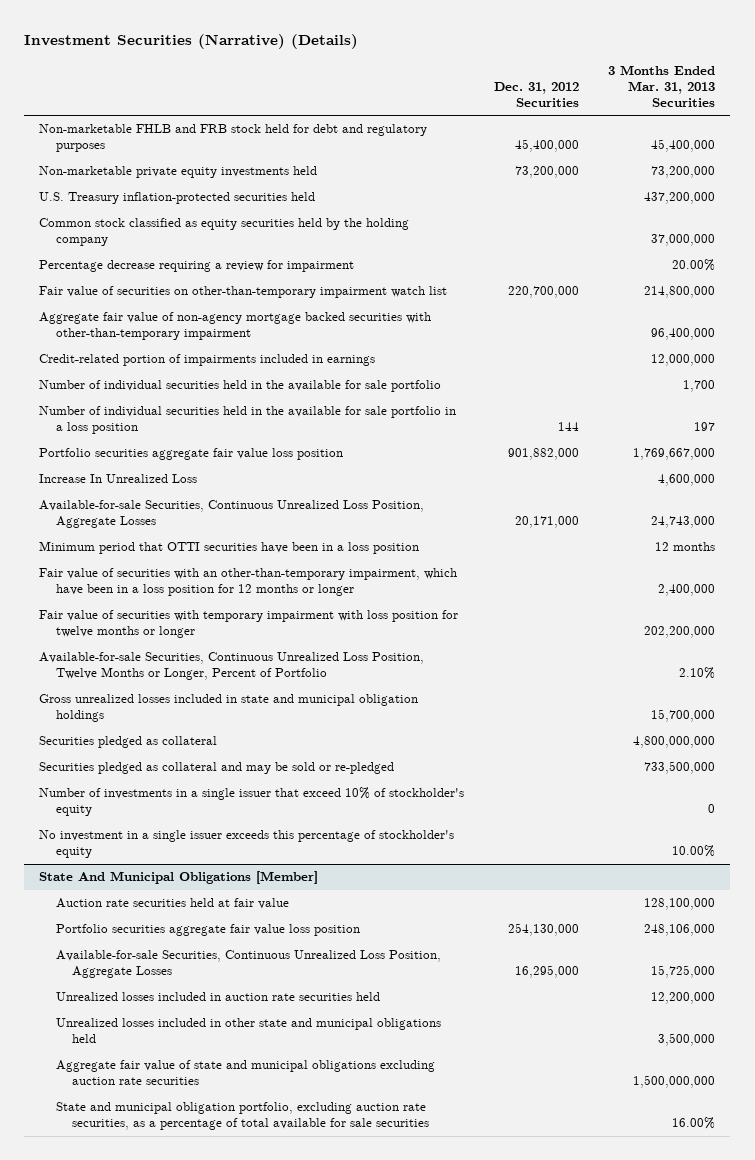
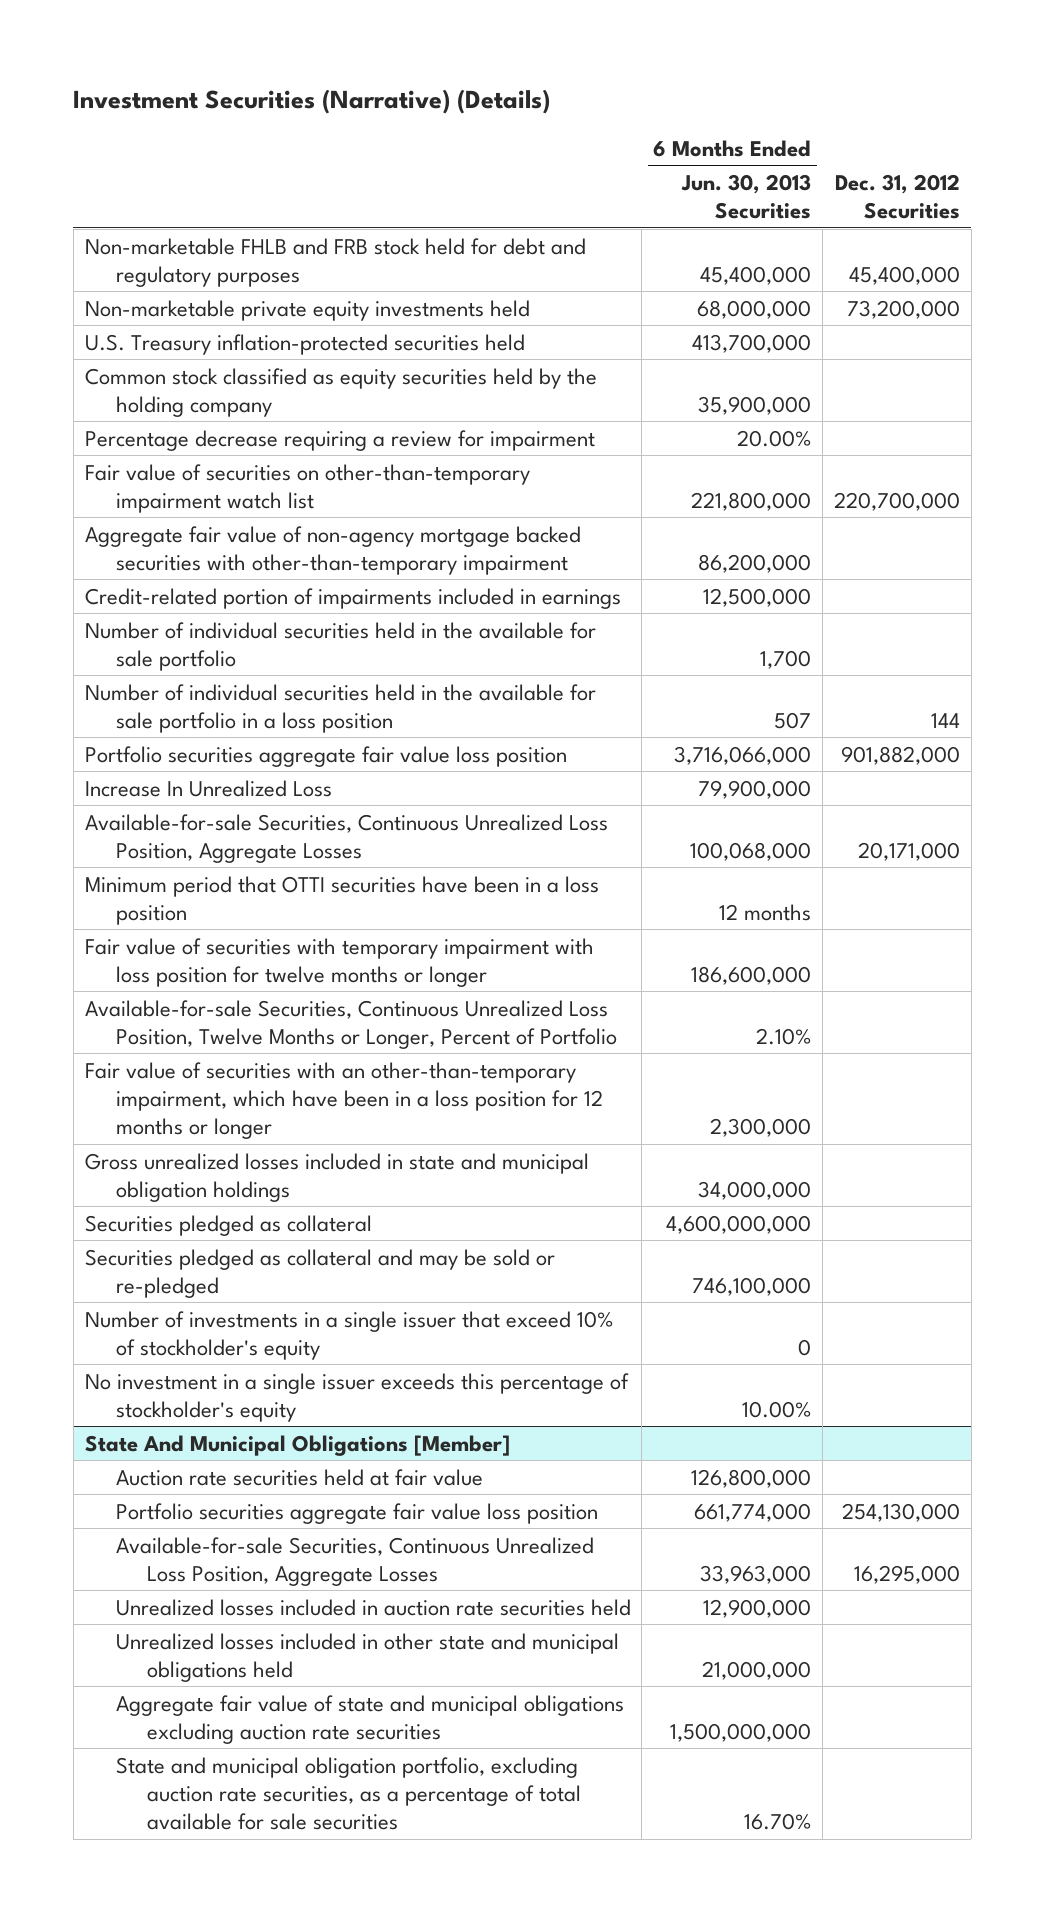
- | Dec. 31, 2012 Securities | 3 Months Ended Mar. 31, 2013 Securities
+ | 6 Months Ended Jun. 30, 2013 Securities | Dec. 31, 2012 Securities
moved down: Fair value of securities with an other-than-temporary impairment, which have been in a loss position for 12 months or longer | 2,300,000 |

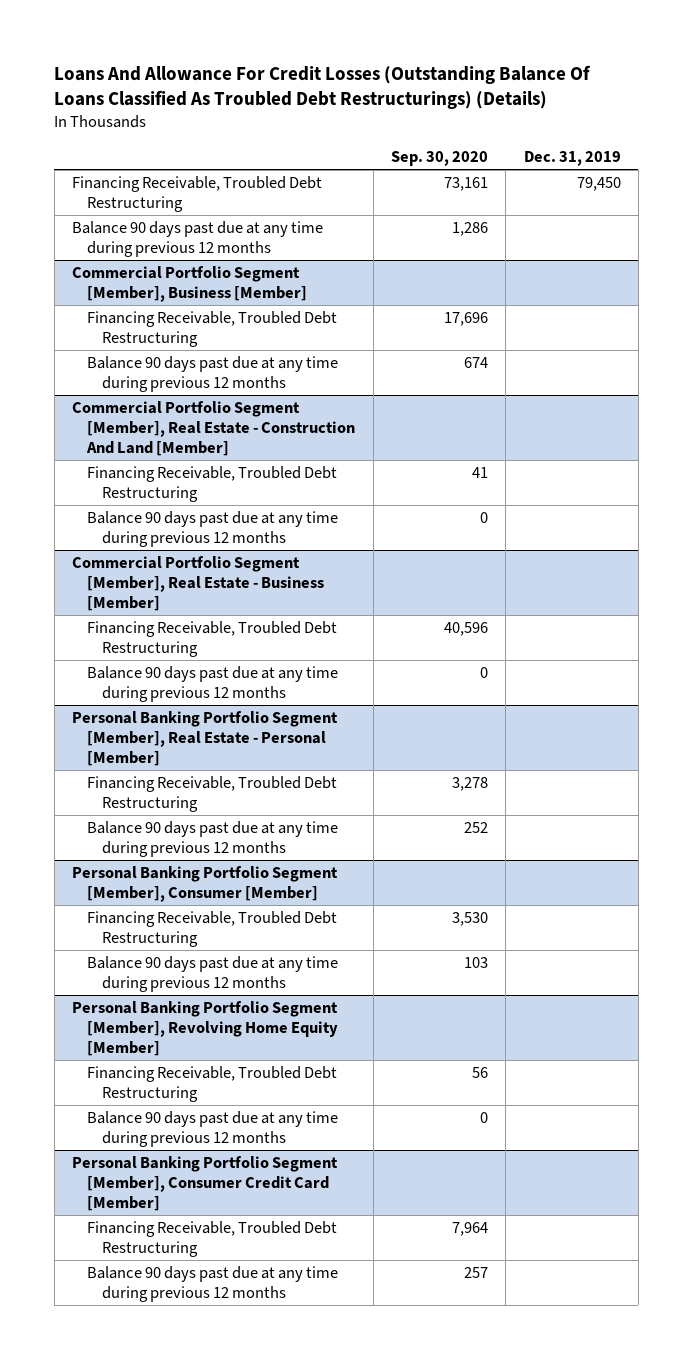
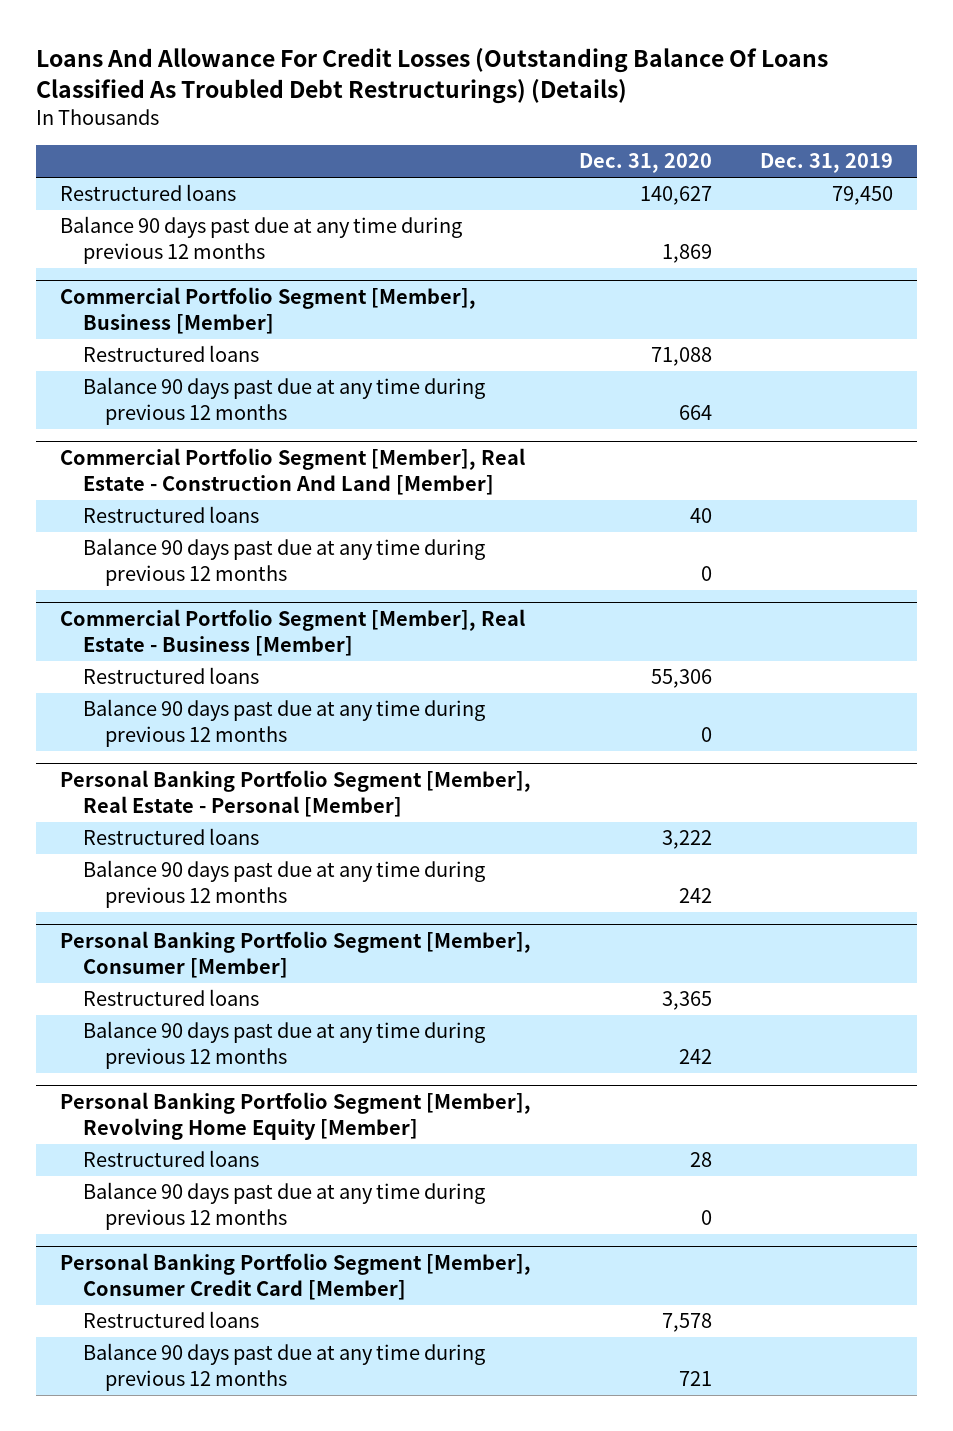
- | Sep. 30, 2020 | Dec. 31, 2019
+ | Dec. 31, 2020 | Dec. 31, 2019
- Financing Receivable, Troubled Debt Restructuring | 73,161 | 79,450
+ Restructured loans | 140,627 | 79,450
@ Commercial Portfolio Segment [Member], Business [Member]
- Financing Receivable, Troubled Debt Restructuring | 17,696 |
+ Restructured loans | 71,088 |
@ Commercial Portfolio Segment [Member], Real Estate - Construction And Land [Member]
- Financing Receivable, Troubled Debt Restructuring | 41 |
+ Restructured loans | 40 |
@ Commercial Portfolio Segment [Member], Real Estate - Business [Member]
- Financing Receivable, Troubled Debt Restructuring | 40,596 |
+ Restructured loans | 55,306 |
@ Personal Banking Portfolio Segment [Member], Real Estate - Personal [Member]
- Financing Receivable, Troubled Debt Restructuring | 3,278 |
+ Restructured loans | 3,222 |
@ Personal Banking Portfolio Segment [Member], Consumer [Member]
- Financing Receivable, Troubled Debt Restructuring | 3,530 |
+ Restructured loans | 3,365 |
@ Personal Banking Portfolio Segment [Member], Revolving Home Equity [Member]
- Financing Receivable, Troubled Debt Restructuring | 56 |
+ Restructured loans | 28 |
@ Personal Banking Portfolio Segment [Member], Consumer Credit Card [Member]
- Financing Receivable, Troubled Debt Restructuring | 7,964 |
+ Restructured loans | 7,578 |

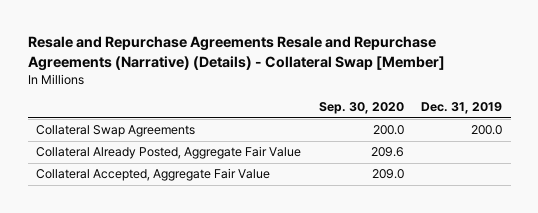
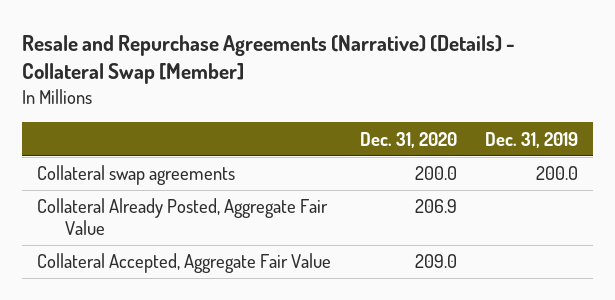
- Resale and Repurchase Agreements Resale and Repurchase Agreements (Narrative) (Details) - Collateral Swap [Member]
+ Resale and Repurchase Agreements (Narrative) (Details) - Collateral Swap [Member]
- | Sep. 30, 2020 | Dec. 31, 2019
+ | Dec. 31, 2020 | Dec. 31, 2019
- Collateral Swap Agreements | 200.0 | 200.0
+ Collateral swap agreements | 200.0 | 200.0

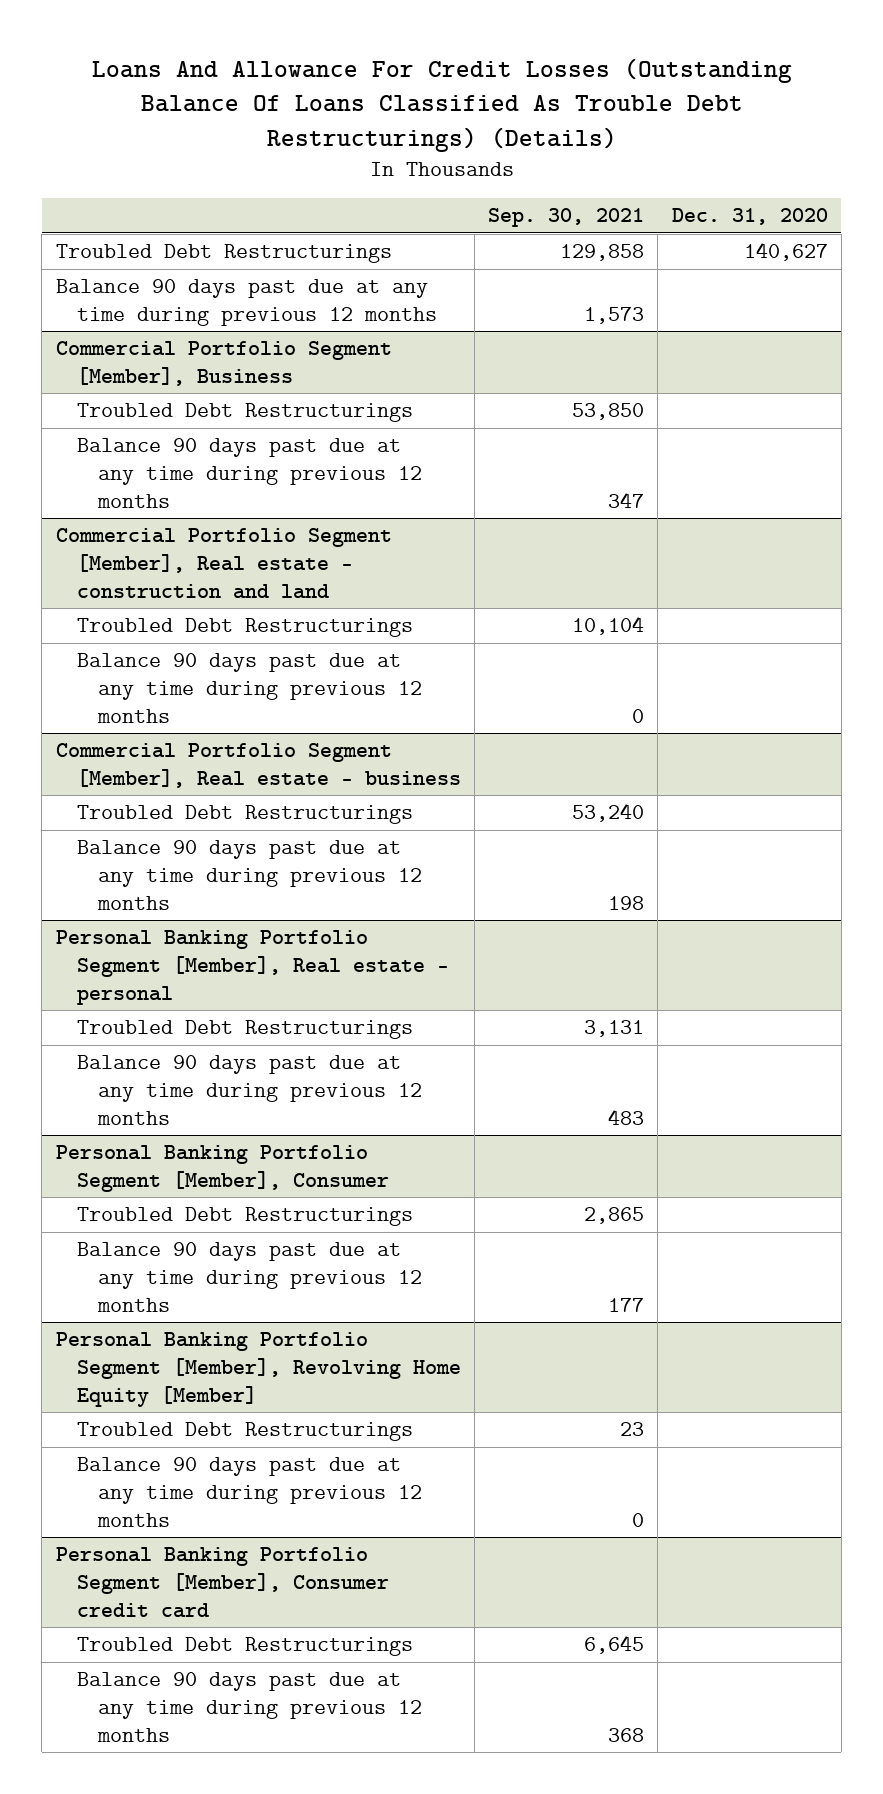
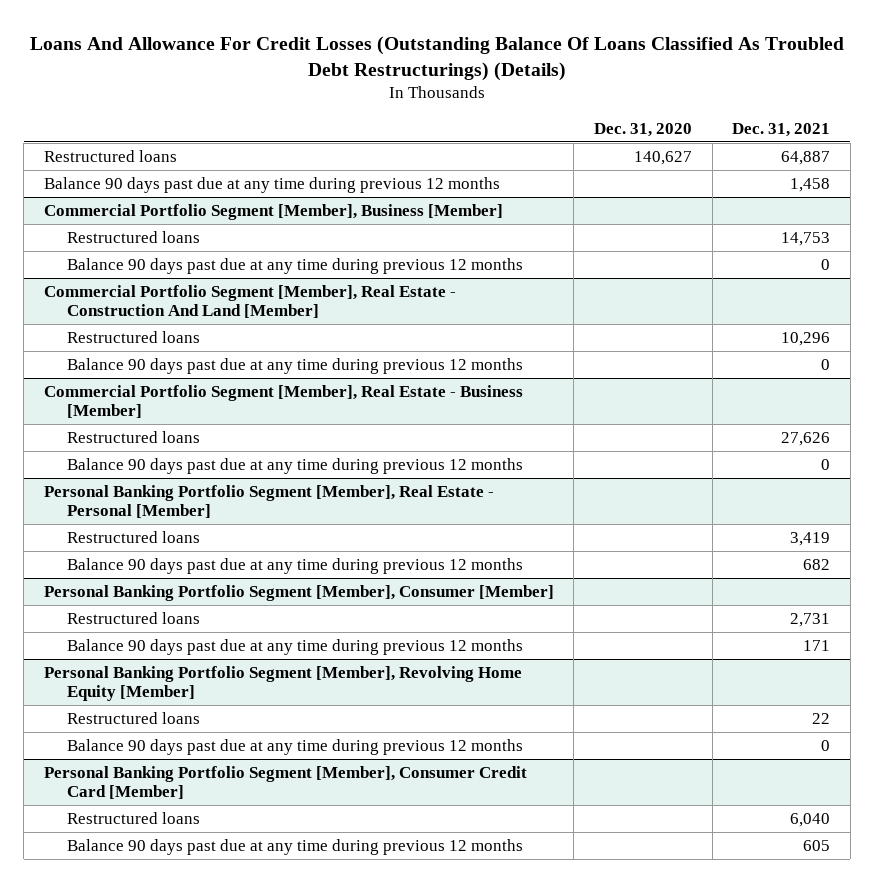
- Loans And Allowance For Credit Losses (Outstanding Balance Of Loans Classified As Trouble Debt Restructurings) (Details)
+ Loans And Allowance For Credit Losses (Outstanding Balance Of Loans Classified As Troubled Debt Restructurings) (Details)
- | Sep. 30, 2021 | Dec. 31, 2020
+ | Dec. 31, 2020 | Dec. 31, 2021
- Troubled Debt Restructurings | 129,858 | 140,627
+ Restructured loans | 140,627 | 64,887
- Commercial Portfolio Segment [Member], Business
- Troubled Debt Restructurings | 53,850 |
+ Commercial Portfolio Segment [Member], Business [Member]
+ Restructured loans | | 14,753
- Commercial Portfolio Segment [Member], Real estate - construction and land
- Troubled Debt Restructurings | 10,104 |
+ Commercial Portfolio Segment [Member], Real Estate - Construction And Land [Member]
+ Restructured loans | | 10,296
- Commercial Portfolio Segment [Member], Real estate - business
- Troubled Debt Restructurings | 53,240 |
+ Commercial Portfolio Segment [Member], Real Estate - Business [Member]
+ Restructured loans | | 27,626
- Personal Banking Portfolio Segment [Member], Real estate - personal
- Troubled Debt Restructurings | 3,131 |
+ Personal Banking Portfolio Segment [Member], Real Estate - Personal [Member]
+ Restructured loans | | 3,419
- Personal Banking Portfolio Segment [Member], Consumer
- Troubled Debt Restructurings | 2,865 |
+ Personal Banking Portfolio Segment [Member], Consumer [Member]
+ Restructured loans | | 2,731
@ Personal Banking Portfolio Segment [Member], Revolving Home Equity [Member]
- Troubled Debt Restructurings | 23 |
+ Restructured loans | | 22
- Personal Banking Portfolio Segment [Member], Consumer credit card
- Troubled Debt Restructurings | 6,645 |
+ Personal Banking Portfolio Segment [Member], Consumer Credit Card [Member]
+ Restructured loans | | 6,040

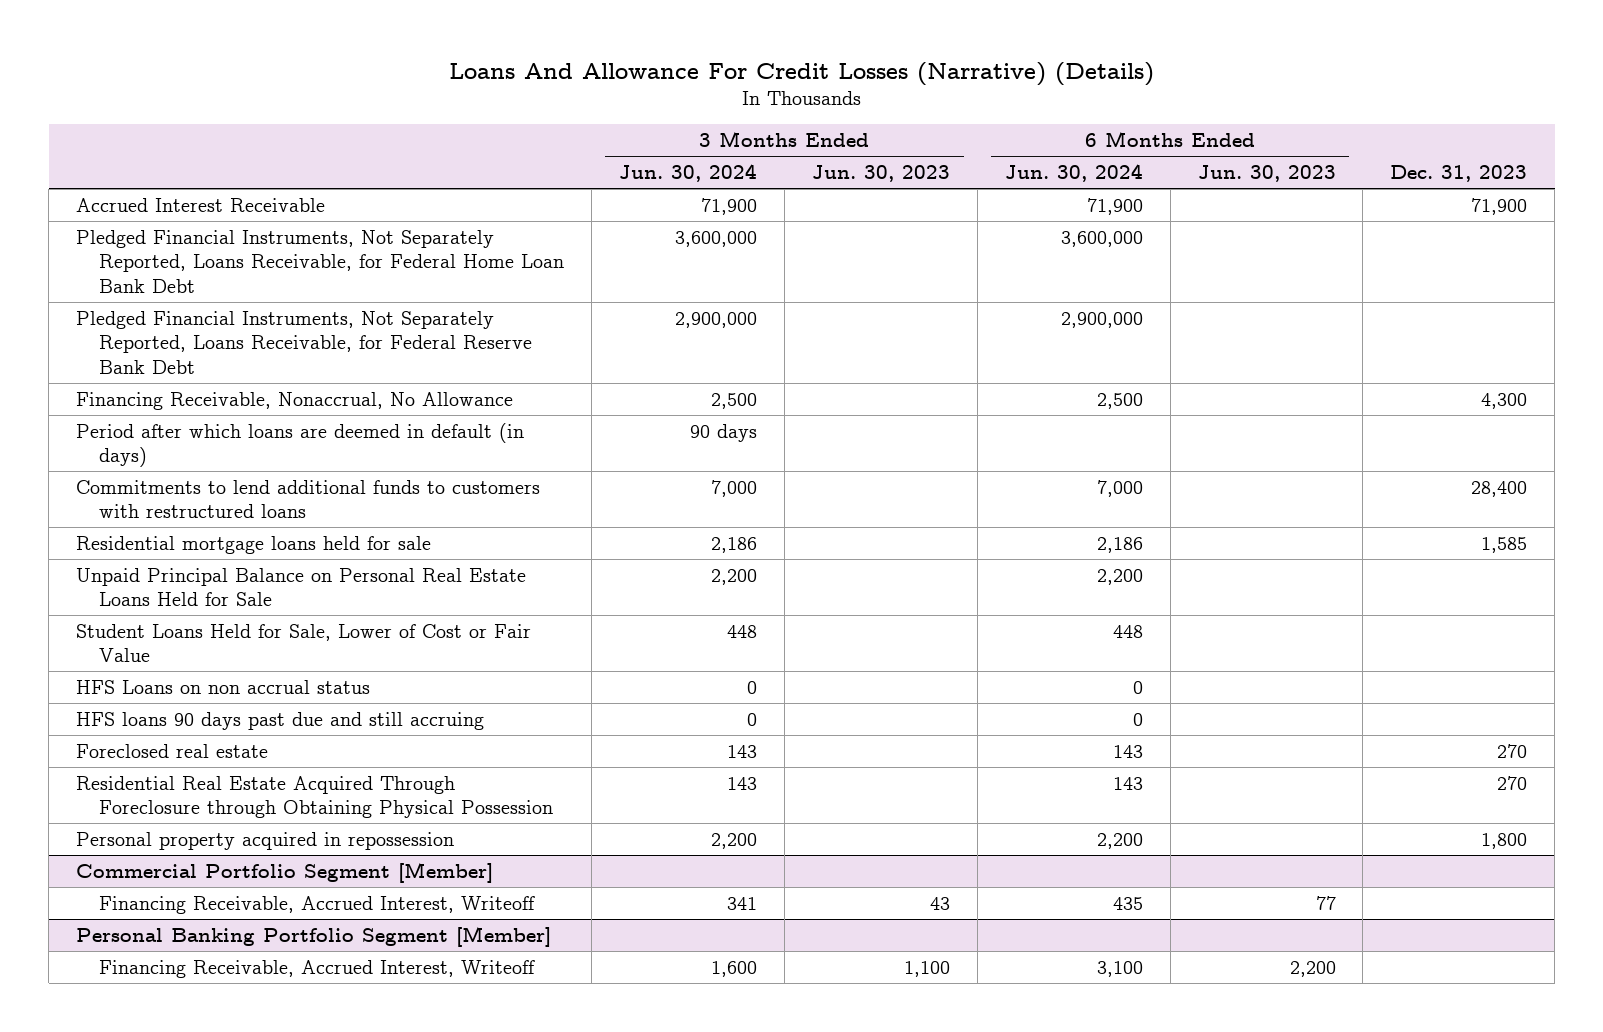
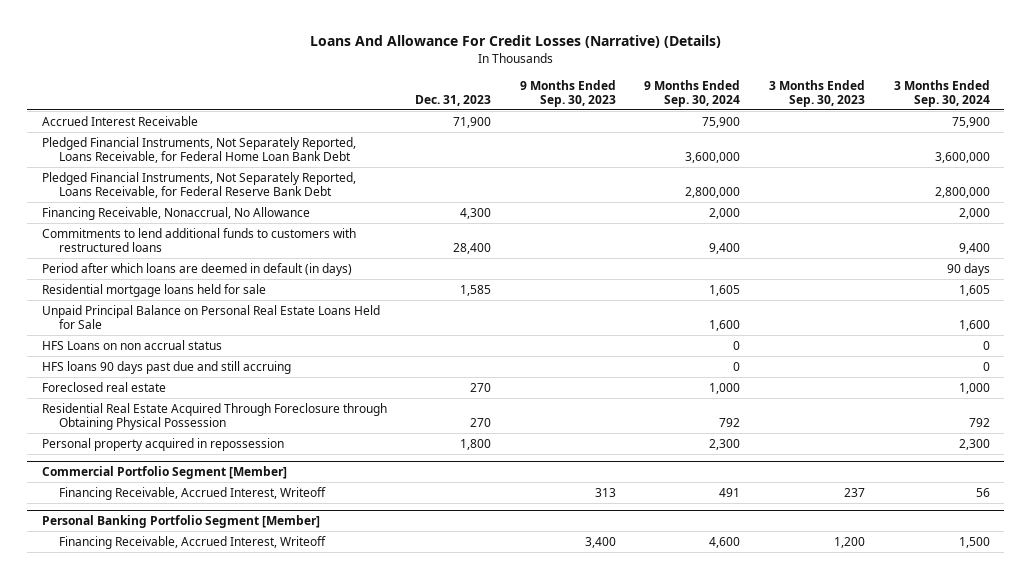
- | 3 Months Ended Jun. 30, 2024 | 3 Months Ended Jun. 30, 2023 | 6 Months Ended Jun. 30, 2024 | 6 Months Ended Jun. 30, 2023 | Dec. 31, 2023
+ | Dec. 31, 2023 | 9 Months Ended Sep. 30, 2023 | 9 Months Ended Sep. 30, 2024 | 3 Months Ended Sep. 30, 2023 | 3 Months Ended Sep. 30, 2024
moved down: Period after which loans are deemed in default (in days) | | | | | 90 days
- Student Loans Held for Sale, Lower of Cost or Fair Value | 448 | | 448 | |

